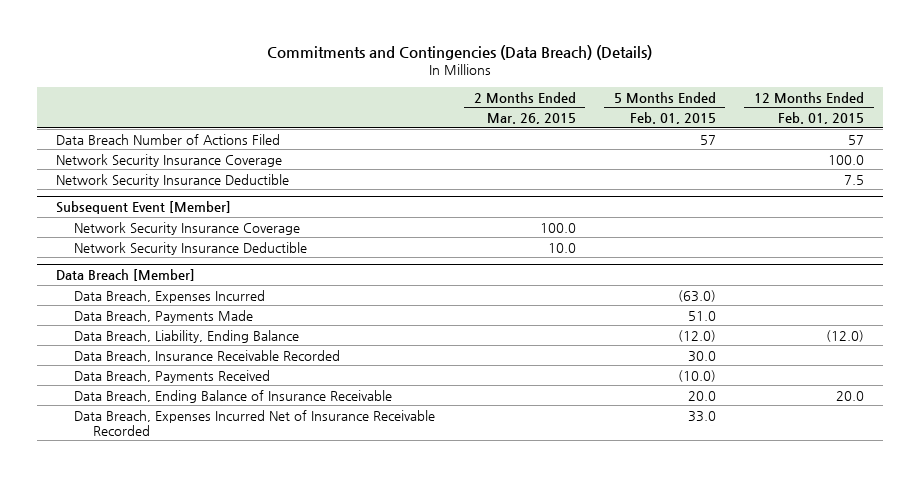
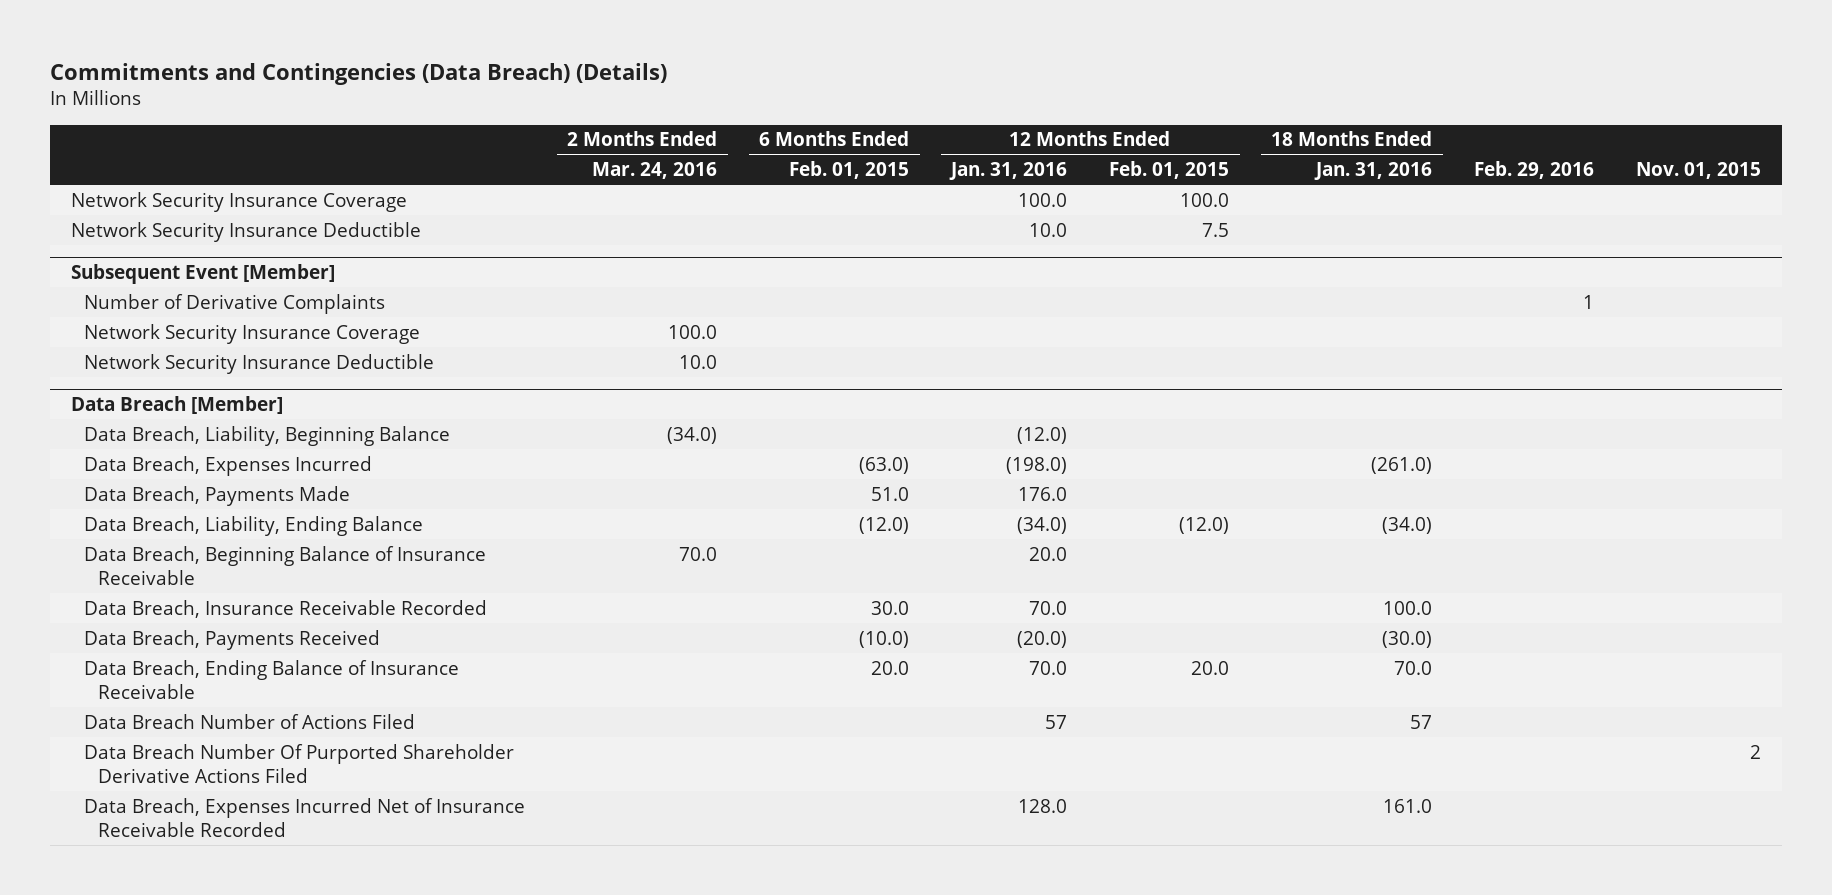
- | 2 Months Ended Mar. 26, 2015 | 5 Months Ended Feb. 01, 2015 | 12 Months Ended Feb. 01, 2015
+ | 2 Months Ended Mar. 24, 2016 | 6 Months Ended Feb. 01, 2015 | 12 Months Ended Jan. 31, 2016 | 12 Months Ended Feb. 01, 2015 | 18 Months Ended Jan. 31, 2016 | Feb. 29, 2016 | Nov. 01, 2015
- Data Breach Number of Actions Filed | | 57 | 57
@ Subsequent Event [Member]
+ Number of Derivative Complaints | | | | | | 1 |
@ Data Breach [Member]
+ Data Breach, Liability, Beginning Balance | (34.0) | | (12.0) | | | |
+ Data Breach, Beginning Balance of Insurance Receivable | 70.0 | | 20.0 | | | |
+ Data Breach Number of Actions Filed | | | 57 | | 57 | |
+ Data Breach Number Of Purported Shareholder Derivative Actions Filed | | | | | | | 2

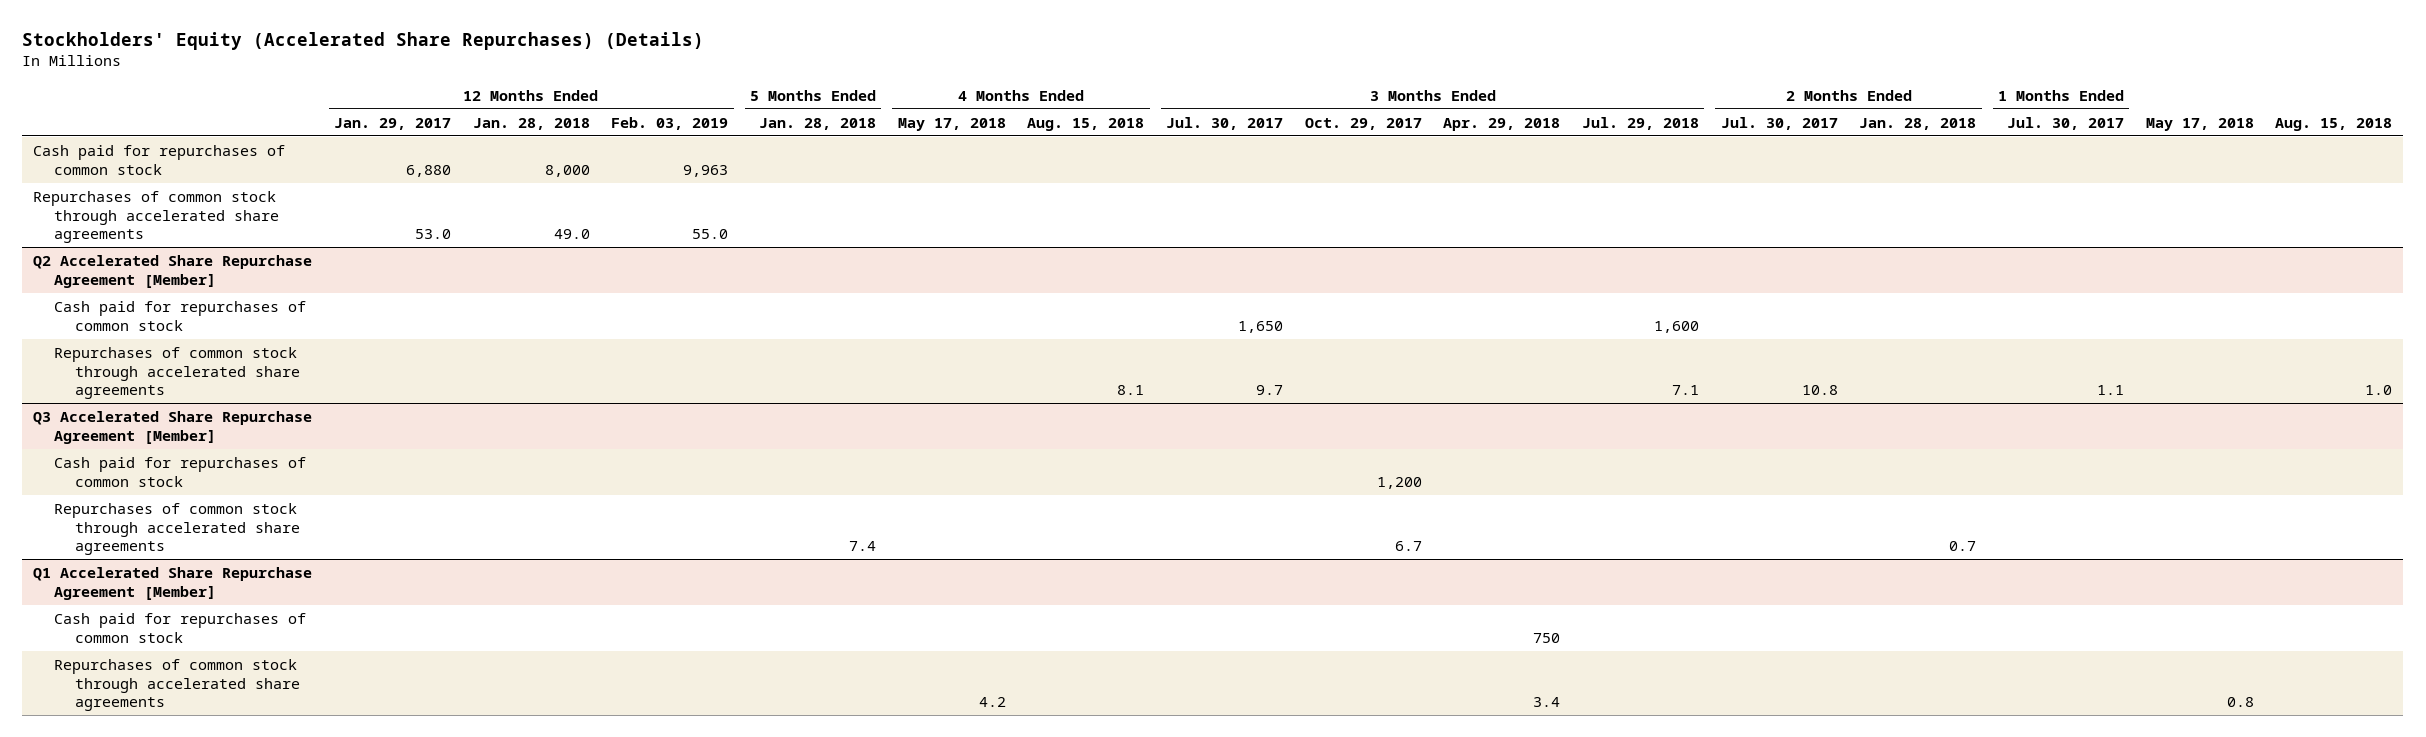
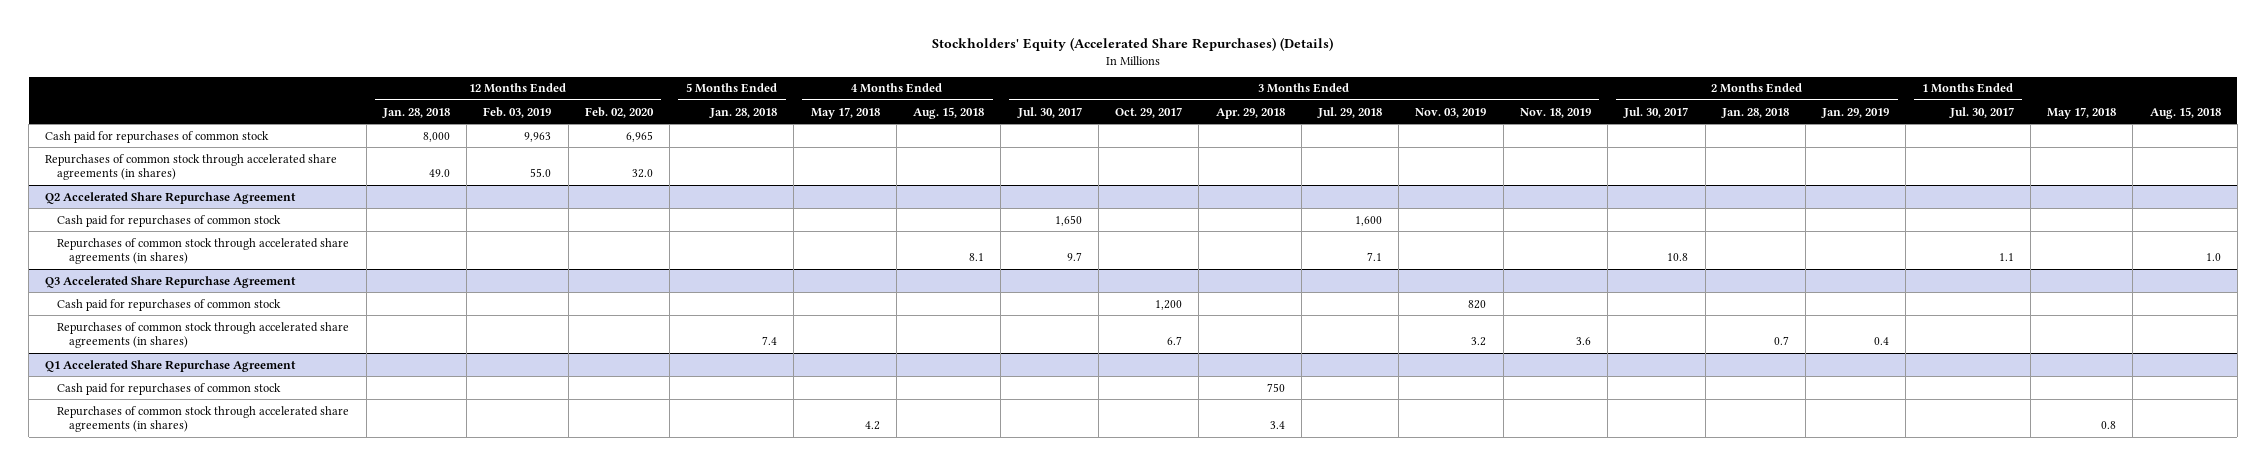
- | 12 Months Ended Jan. 29, 2017 | 12 Months Ended Jan. 28, 2018 | 12 Months Ended Feb. 03, 2019 | 5 Months Ended Jan. 28, 2018 | 4 Months Ended May 17, 2018 | 4 Months Ended Aug. 15, 2018 | 3 Months Ended Jul. 30, 2017 | 3 Months Ended Oct. 29, 2017 | 3 Months Ended Apr. 29, 2018 | 3 Months Ended Jul. 29, 2018 | 2 Months Ended Jul. 30, 2017 | 2 Months Ended Jan. 28, 2018 | 1 Months Ended Jul. 30, 2017 | May 17, 2018 | Aug. 15, 2018
+ | 12 Months Ended Jan. 28, 2018 | 12 Months Ended Feb. 03, 2019 | 12 Months Ended Feb. 02, 2020 | 5 Months Ended Jan. 28, 2018 | 4 Months Ended May 17, 2018 | 4 Months Ended Aug. 15, 2018 | 3 Months Ended Jul. 30, 2017 | 3 Months Ended Oct. 29, 2017 | 3 Months Ended Apr. 29, 2018 | 3 Months Ended Jul. 29, 2018 | 3 Months Ended Nov. 03, 2019 | 3 Months Ended Nov. 18, 2019 | 2 Months Ended Jul. 30, 2017 | 2 Months Ended Jan. 28, 2018 | 2 Months Ended Jan. 29, 2019 | 1 Months Ended Jul. 30, 2017 | May 17, 2018 | Aug. 15, 2018
- Repurchases of common stock through accelerated share agreements | 53.0 | 49.0 | 55.0 | | | | | | | | | | | |
- Q2 Accelerated Share Repurchase Agreement [Member]
+ Repurchases of common stock through accelerated share agreements (in shares) | 49.0 | 55.0 | 32.0 | | | | | | | | | | | | | | |
+ Q2 Accelerated Share Repurchase Agreement
- Repurchases of common stock through accelerated share agreements | | | | | | 8.1 | 9.7 | | | 7.1 | 10.8 | | 1.1 | | 1.0
- Q3 Accelerated Share Repurchase Agreement [Member]
+ Repurchases of common stock through accelerated share agreements (in shares) | | | | | | 8.1 | 9.7 | | | 7.1 | | | 10.8 | | | 1.1 | | 1.0
+ Q3 Accelerated Share Repurchase Agreement
- Repurchases of common stock through accelerated share agreements | | | | 7.4 | | | | 6.7 | | | | 0.7 | | |
- Q1 Accelerated Share Repurchase Agreement [Member]
+ Repurchases of common stock through accelerated share agreements (in shares) | | | | 7.4 | | | | 6.7 | | | 3.2 | 3.6 | | 0.7 | 0.4 | | |
+ Q1 Accelerated Share Repurchase Agreement
- Repurchases of common stock through accelerated share agreements | | | | | 4.2 | | | | 3.4 | | | | | 0.8 |
+ Repurchases of common stock through accelerated share agreements (in shares) | | | | | 4.2 | | | | 3.4 | | | | | | | | 0.8 |

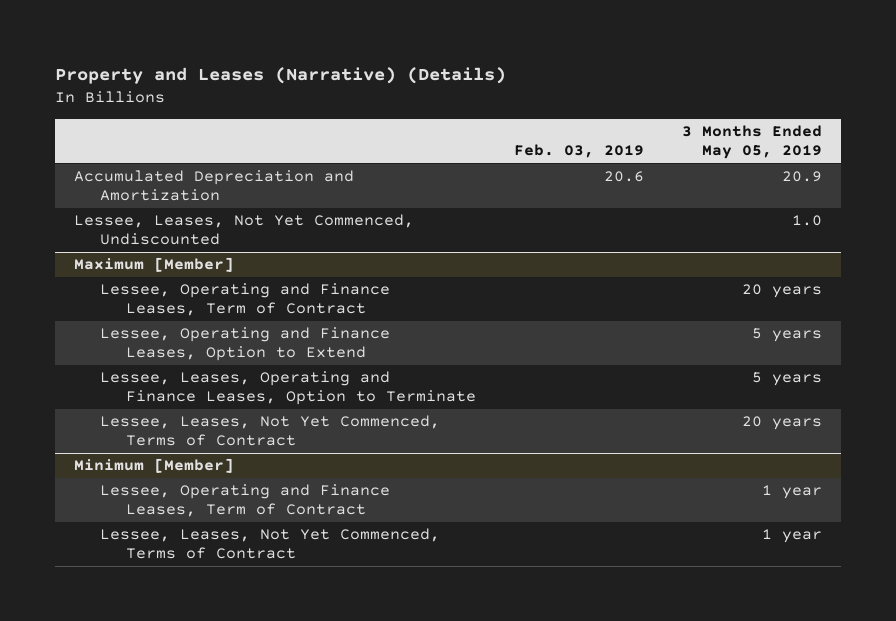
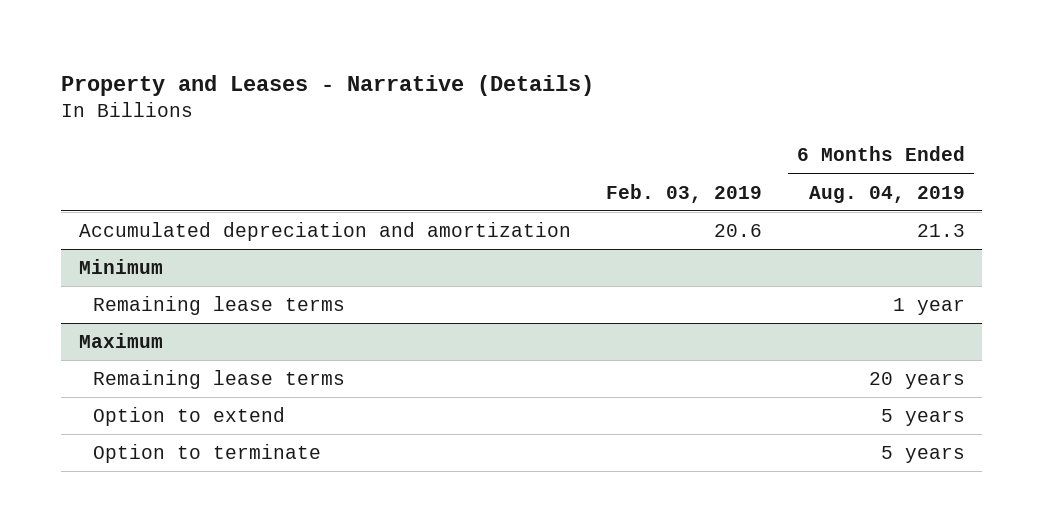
- Property and Leases (Narrative) (Details)
+ Property and Leases - Narrative (Details)
- | Feb. 03, 2019 | 3 Months Ended May 05, 2019
+ | Feb. 03, 2019 | 6 Months Ended Aug. 04, 2019
- Accumulated Depreciation and Amortization | 20.6 | 20.9
- Lessee, Leases, Not Yet Commenced, Undiscounted | | 1.0
- Maximum [Member]
- Lessee, Operating and Finance Leases, Term of Contract | | 20 years
- Lessee, Operating and Finance Leases, Option to Extend | | 5 years
- Lessee, Leases, Operating and Finance Leases, Option to Terminate | | 5 years
- Lessee, Leases, Not Yet Commenced, Terms of Contract | | 20 years
- Minimum [Member]
- Lessee, Operating and Finance Leases, Term of Contract | | 1 year
- Lessee, Leases, Not Yet Commenced, Terms of Contract | | 1 year
+ Accumulated depreciation and amortization | 20.6 | 21.3
+ Minimum
+ Remaining lease terms | | 1 year
+ Maximum
+ Remaining lease terms | | 20 years
+ Option to extend | | 5 years
+ Option to terminate | | 5 years

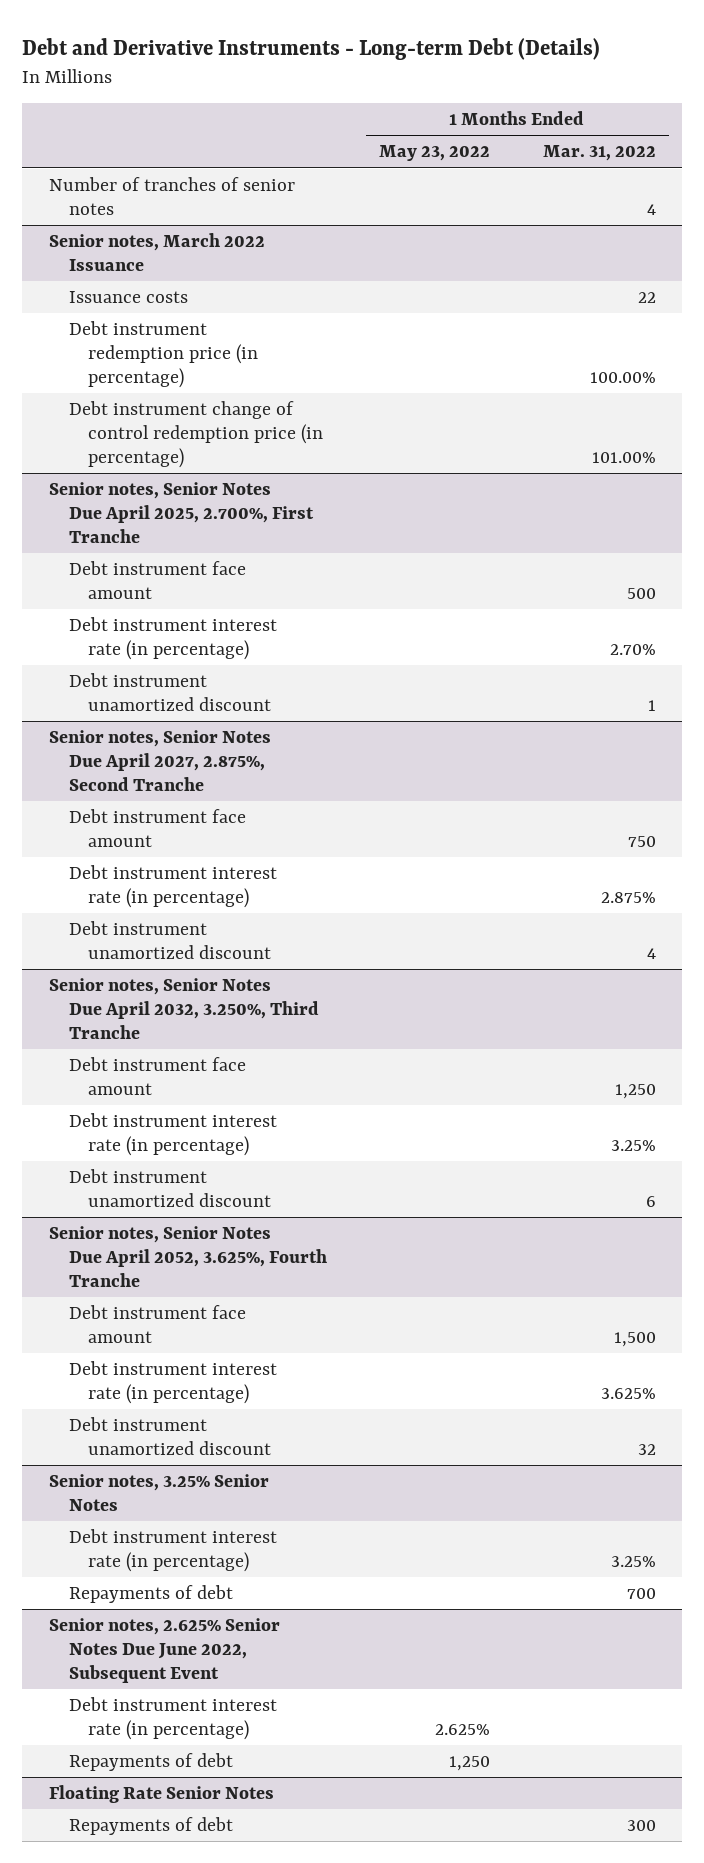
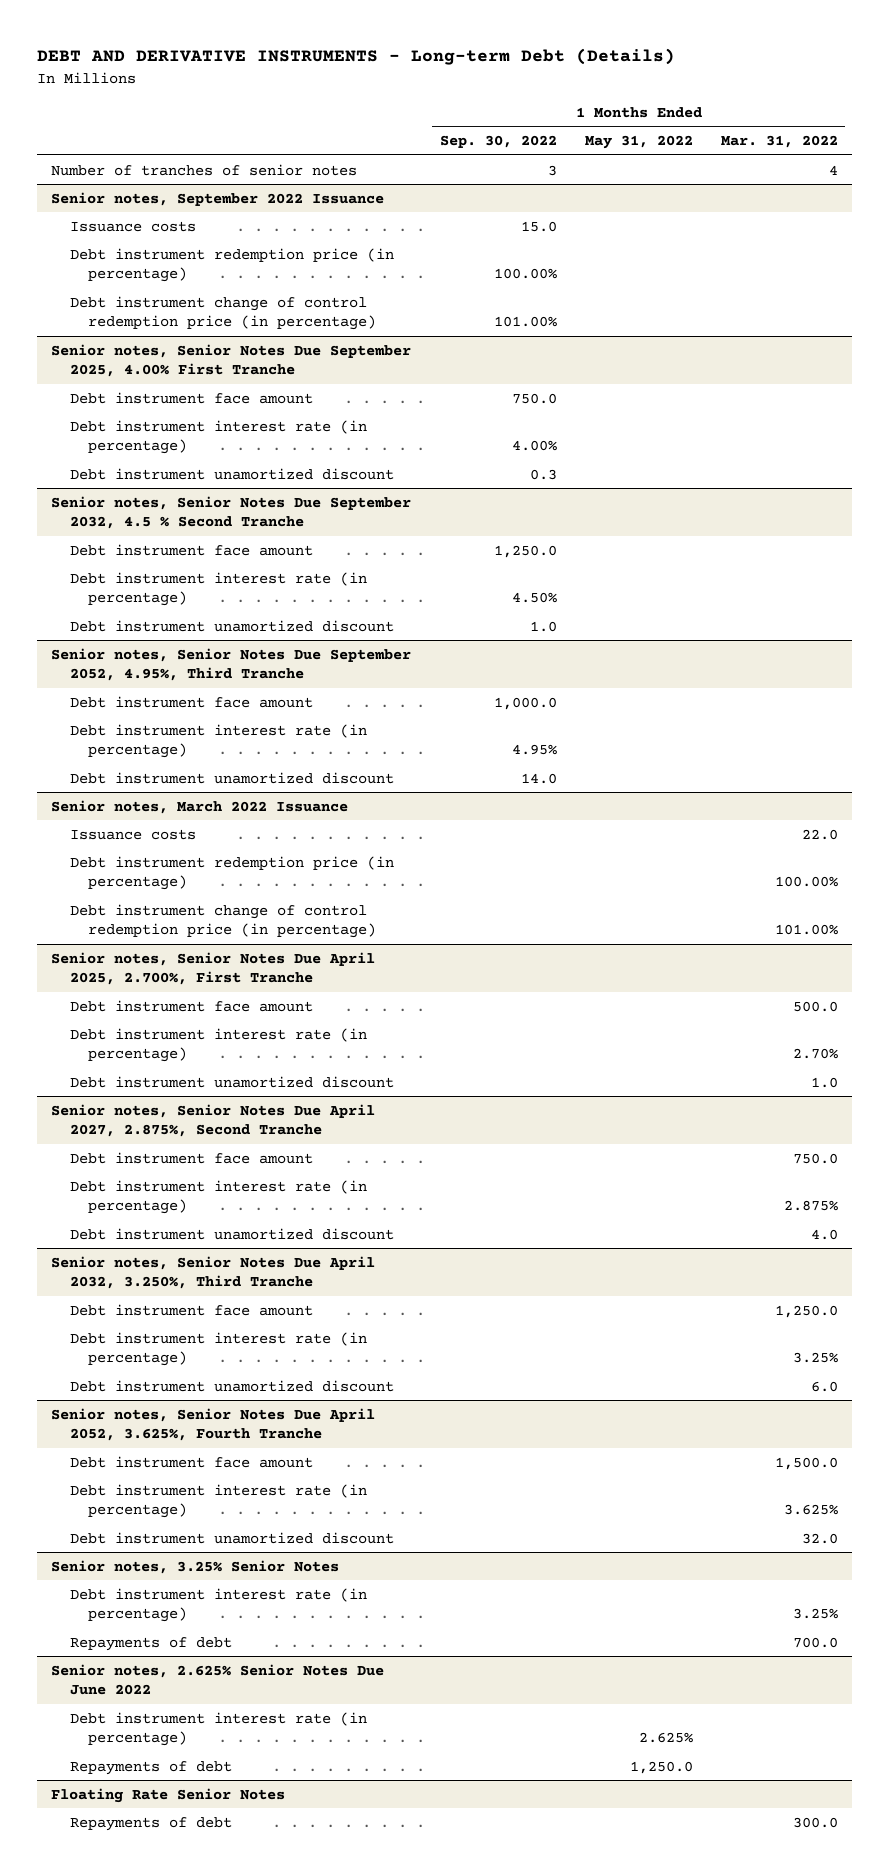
- Debt and Derivative Instruments - Long-term Debt (Details)
+ DEBT AND DERIVATIVE INSTRUMENTS - Long-term Debt (Details)
- | 1 Months Ended May 23, 2022 | 1 Months Ended Mar. 31, 2022
+ | 1 Months Ended Sep. 30, 2022 | 1 Months Ended May 31, 2022 | 1 Months Ended Mar. 31, 2022
+ Senior notes, September 2022 Issuance
+ Issuance costs | 15.0 | |
+ Debt instrument redemption price (in percentage) | 100.00% | |
+ Debt instrument change of control redemption price (in percentage) | 101.00% | |
+ Senior notes, Senior Notes Due September 2025, 4.00% First Tranche
+ Debt instrument face amount | 750.0 | |
+ Debt instrument interest rate (in percentage) | 4.00% | |
+ Debt instrument unamortized discount | 0.3 | |
+ Senior notes, Senior Notes Due September 2032, 4.5 % Second Tranche
+ Debt instrument face amount | 1,250.0 | |
+ Debt instrument interest rate (in percentage) | 4.50% | |
+ Debt instrument unamortized discount | 1.0 | |
+ Senior notes, Senior Notes Due September 2052, 4.95%, Third Tranche
+ Debt instrument face amount | 1,000.0 | |
+ Debt instrument interest rate (in percentage) | 4.95% | |
+ Debt instrument unamortized discount | 14.0 | |
@ Senior notes, March 2022 Issuance
- Issuance costs | | 22
+ Issuance costs | | | 22.0
@ Senior notes, Senior Notes Due April 2025, 2.700%, First Tranche
- Debt instrument face amount | | 500
+ Debt instrument face amount | | | 500.0
- Debt instrument unamortized discount | | 1
+ Debt instrument unamortized discount | | | 1.0
@ Senior notes, Senior Notes Due April 2027, 2.875%, Second Tranche
- Debt instrument face amount | | 750
+ Debt instrument face amount | | | 750.0
- Debt instrument unamortized discount | | 4
+ Debt instrument unamortized discount | | | 4.0
@ Senior notes, Senior Notes Due April 2032, 3.250%, Third Tranche
- Debt instrument face amount | | 1,250
+ Debt instrument face amount | | | 1,250.0
- Debt instrument unamortized discount | | 6
+ Debt instrument unamortized discount | | | 6.0
@ Senior notes, Senior Notes Due April 2052, 3.625%, Fourth Tranche
- Debt instrument face amount | | 1,500
+ Debt instrument face amount | | | 1,500.0
- Debt instrument unamortized discount | | 32
+ Debt instrument unamortized discount | | | 32.0
@ Senior notes, 3.25% Senior Notes
- Repayments of debt | | 700
- Senior notes, 2.625% Senior Notes Due June 2022, Subsequent Event
@ Senior notes, 3.25% Senior Notes
+ Repayments of debt | | | 700.0
+ Senior notes, 2.625% Senior Notes Due June 2022
@ Floating Rate Senior Notes
- Repayments of debt | | 300
+ Repayments of debt | | | 300.0

